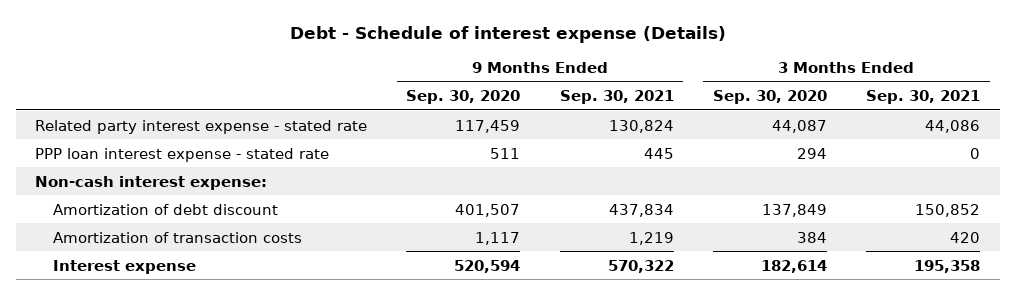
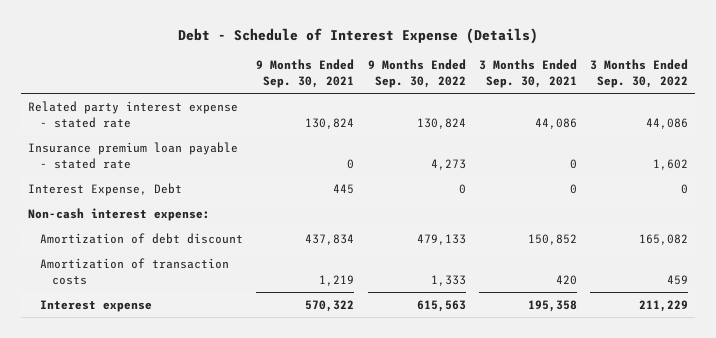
- Debt - Schedule of interest expense (Details)
+ Debt - Schedule of Interest Expense (Details)
- | 9 Months Ended Sep. 30, 2020 | 9 Months Ended Sep. 30, 2021 | 3 Months Ended Sep. 30, 2020 | 3 Months Ended Sep. 30, 2021
+ | 9 Months Ended Sep. 30, 2021 | 9 Months Ended Sep. 30, 2022 | 3 Months Ended Sep. 30, 2021 | 3 Months Ended Sep. 30, 2022
- PPP loan interest expense - stated rate | 511 | 445 | 294 | 0
+ Insurance premium loan payable - stated rate | 0 | 4,273 | 0 | 1,602
+ Interest Expense, Debt | 445 | 0 | 0 | 0

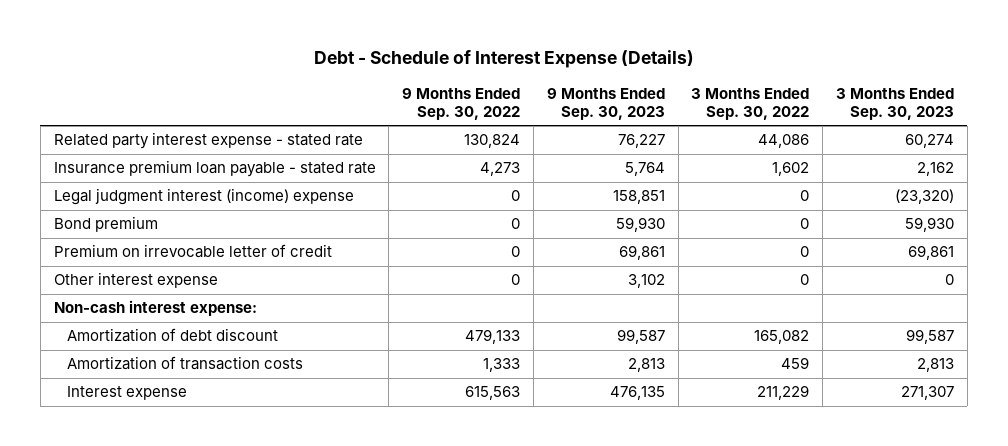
- | 9 Months Ended Sep. 30, 2021 | 9 Months Ended Sep. 30, 2022 | 3 Months Ended Sep. 30, 2021 | 3 Months Ended Sep. 30, 2022
+ | 9 Months Ended Sep. 30, 2022 | 9 Months Ended Sep. 30, 2023 | 3 Months Ended Sep. 30, 2022 | 3 Months Ended Sep. 30, 2023
- Interest Expense, Debt | 445 | 0 | 0 | 0
+ Legal judgment interest (income) expense | 0 | 158,851 | 0 | (23,320)
+ Bond premium | 0 | 59,930 | 0 | 59,930
+ Premium on irrevocable letter of credit | 0 | 69,861 | 0 | 69,861
+ Other interest expense | 0 | 3,102 | 0 | 0

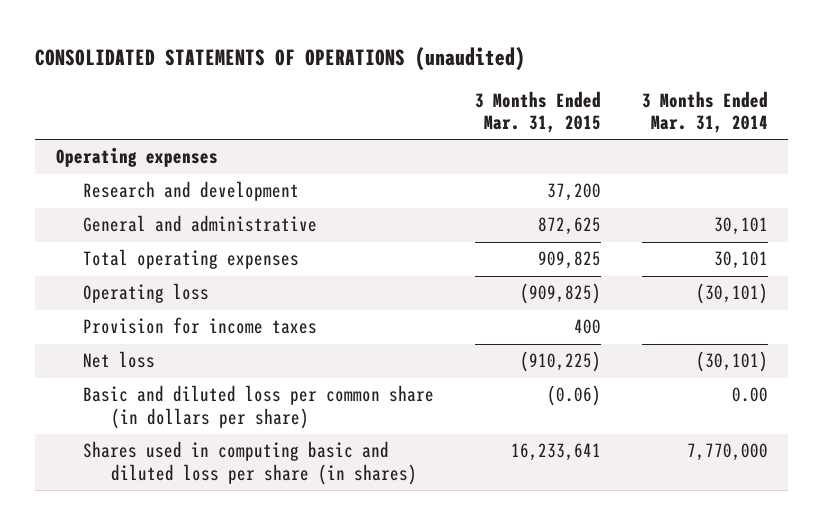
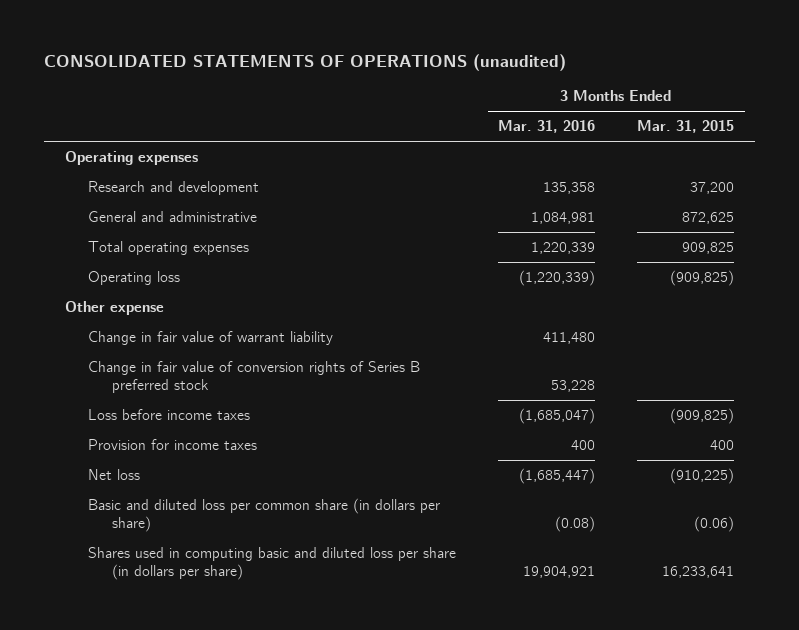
- | 3 Months Ended Mar. 31, 2015 | 3 Months Ended Mar. 31, 2014
+ | 3 Months Ended Mar. 31, 2016 | 3 Months Ended Mar. 31, 2015
+ Other expense
+ Change in fair value of warrant liability | 411,480 |
+ Change in fair value of conversion rights of Series B preferred stock | 53,228 |
+ Loss before income taxes | (1,685,047) | (909,825)
- Shares used in computing basic and diluted loss per share (in shares) | 16,233,641 | 7,770,000
+ Shares used in computing basic and diluted loss per share (in dollars per share) | 19,904,921 | 16,233,641

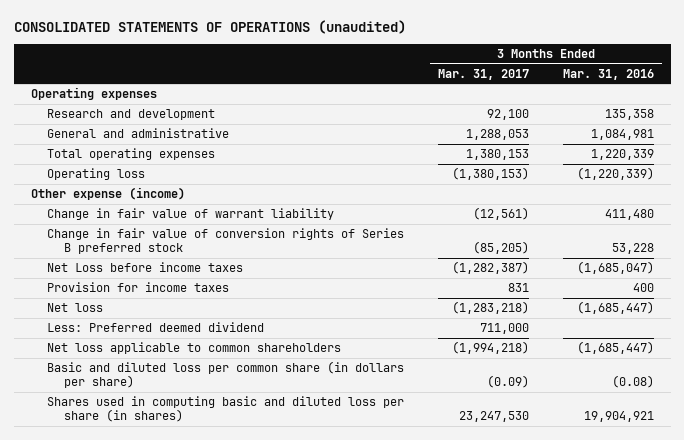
- | 3 Months Ended Mar. 31, 2016 | 3 Months Ended Mar. 31, 2015
+ | 3 Months Ended Mar. 31, 2017 | 3 Months Ended Mar. 31, 2016
- Other expense
+ Other expense (income)
- Loss before income taxes | (1,685,047) | (909,825)
+ Net Loss before income taxes | (1,282,387) | (1,685,047)
+ Less: Preferred deemed dividend | 711,000 |
+ Net loss applicable to common shareholders | (1,994,218) | (1,685,447)
- Shares used in computing basic and diluted loss per share (in dollars per share) | 19,904,921 | 16,233,641
+ Shares used in computing basic and diluted loss per share (in shares) | 23,247,530 | 19,904,921

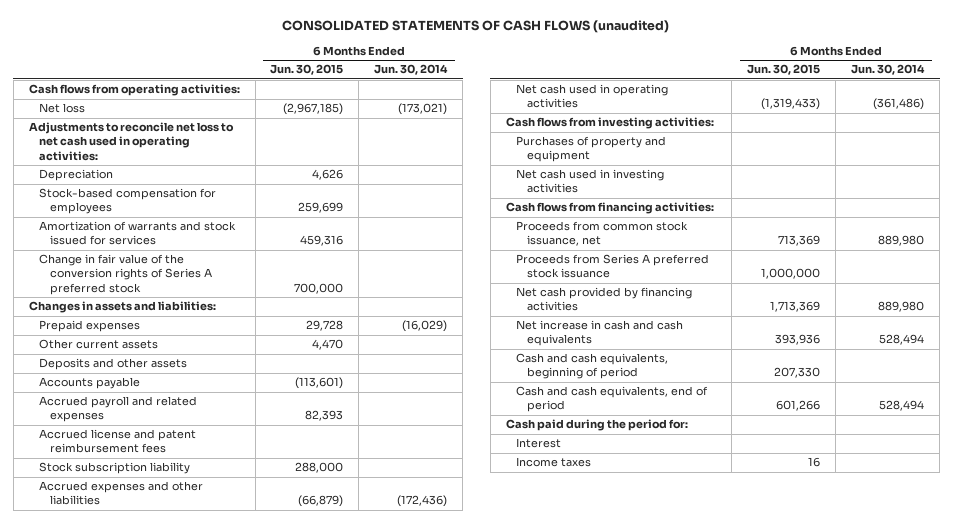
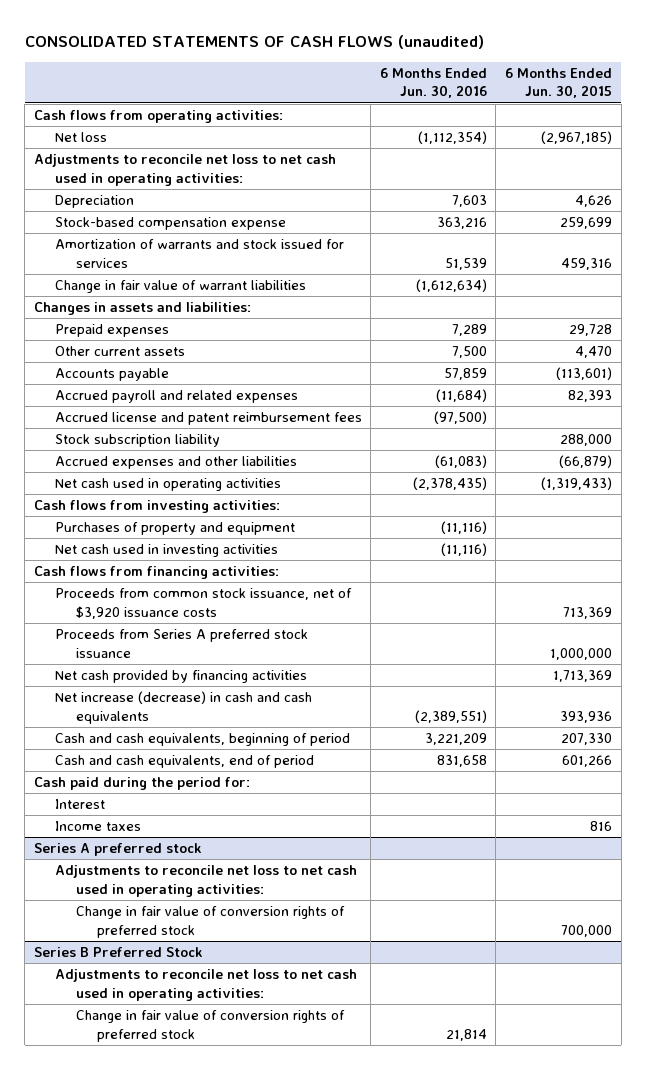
- | 6 Months Ended Jun. 30, 2015 | 6 Months Ended Jun. 30, 2014
+ | 6 Months Ended Jun. 30, 2016 | 6 Months Ended Jun. 30, 2015
- Stock-based compensation for employees | 259,699 |
+ Stock-based compensation expense | 363,216 | 259,699
- Change in fair value of the conversion rights of Series A preferred stock | 700,000 |
+ Change in fair value of warrant liabilities | (1,612,634) |
- Deposits and other assets
- Proceeds from common stock issuance, net | 713,369 | 889,980
+ Proceeds from common stock issuance, net of $3,920 issuance costs | | 713,369
- Net increase in cash and cash equivalents | 393,936 | 528,494
+ Net increase (decrease) in cash and cash equivalents | (2,389,551) | 393,936
- Income taxes | 16 |
+ Income taxes | | 816
+ Series A preferred stock
+ Adjustments to reconcile net loss to net cash used in operating activities:
+ Change in fair value of conversion rights of preferred stock | | 700,000
+ Series B Preferred Stock
+ Adjustments to reconcile net loss to net cash used in operating activities:
+ Change in fair value of conversion rights of preferred stock | 21,814 |

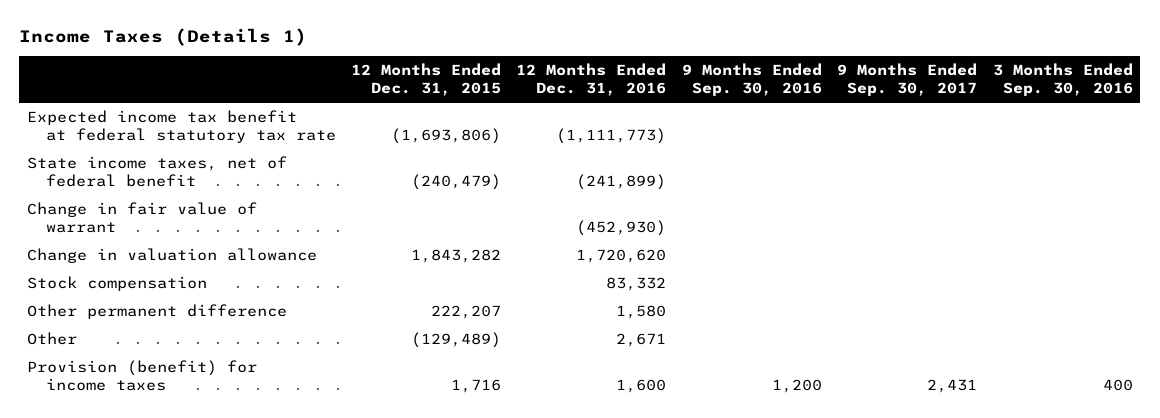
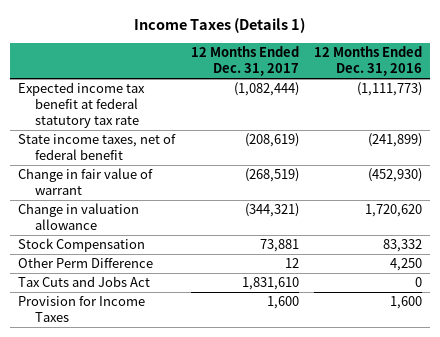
- | 12 Months Ended Dec. 31, 2015 | 12 Months Ended Dec. 31, 2016 | 9 Months Ended Sep. 30, 2016 | 9 Months Ended Sep. 30, 2017 | 3 Months Ended Sep. 30, 2016
+ | 12 Months Ended Dec. 31, 2017 | 12 Months Ended Dec. 31, 2016
- Stock compensation | | 83,332 | | |
- Other permanent difference | 222,207 | 1,580 | | |
- Other | (129,489) | 2,671 | | |
- Provision (benefit) for income taxes | 1,716 | 1,600 | 1,200 | 2,431 | 400
+ Stock Compensation | 73,881 | 83,332
+ Other Perm Difference | 12 | 4,250
+ Tax Cuts and Jobs Act | 1,831,610 | 0
+ Provision for Income Taxes | 1,600 | 1,600

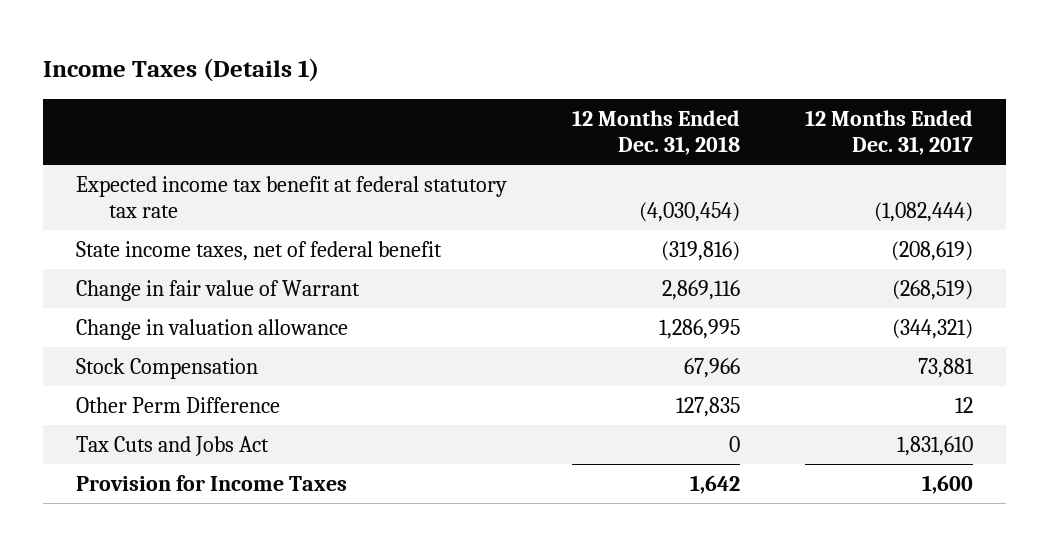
- | 12 Months Ended Dec. 31, 2017 | 12 Months Ended Dec. 31, 2016
+ | 12 Months Ended Dec. 31, 2018 | 12 Months Ended Dec. 31, 2017
- Change in fair value of warrant | (268,519) | (452,930)
+ Change in fair value of Warrant | 2,869,116 | (268,519)

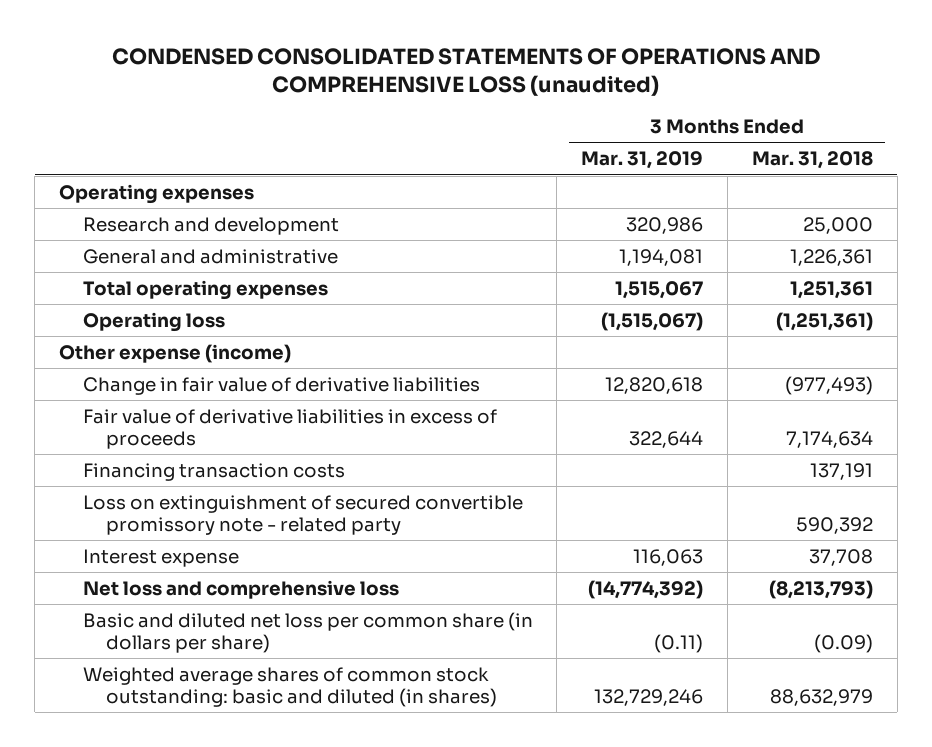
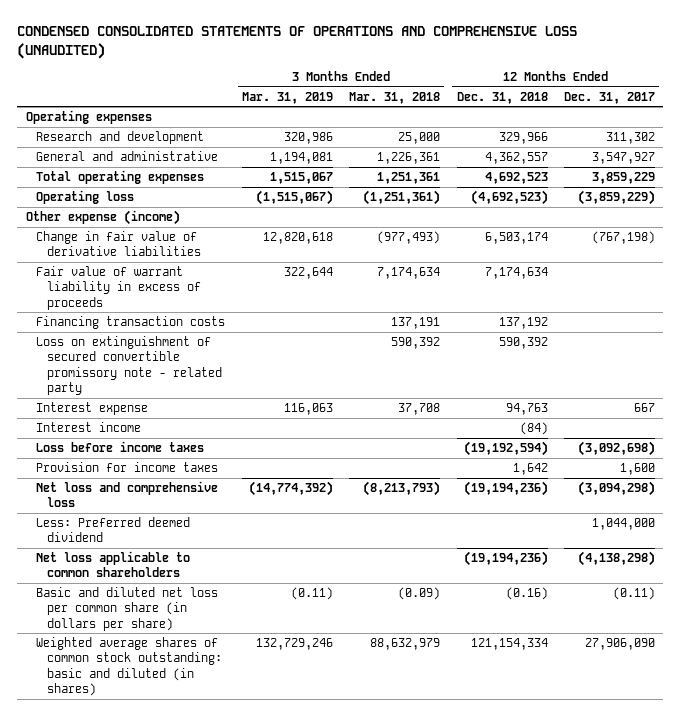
- CONDENSED CONSOLIDATED STATEMENTS OF OPERATIONS AND COMPREHENSIVE LOSS (unaudited)
+ CONDENSED CONSOLIDATED STATEMENTS OF OPERATIONS AND COMPREHENSIVE LOSS (UNAUDITED)
- | 3 Months Ended Mar. 31, 2019 | 3 Months Ended Mar. 31, 2018
+ | 3 Months Ended Mar. 31, 2019 | 3 Months Ended Mar. 31, 2018 | 12 Months Ended Dec. 31, 2018 | 12 Months Ended Dec. 31, 2017
- Fair value of derivative liabilities in excess of proceeds | 322,644 | 7,174,634
+ Fair value of warrant liability in excess of proceeds | 322,644 | 7,174,634 | 7,174,634 |
+ Interest income | | | (84) |
+ Loss before income taxes | | | (19,192,594) | (3,092,698)
+ Provision for income taxes | | | 1,642 | 1,600
+ Less: Preferred deemed dividend | | | | 1,044,000
+ Net loss applicable to common shareholders | | | (19,194,236) | (4,138,298)

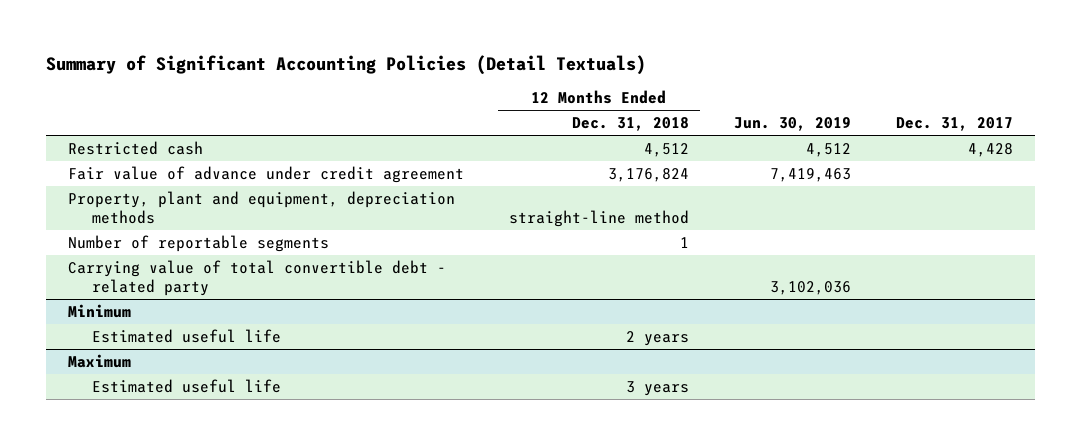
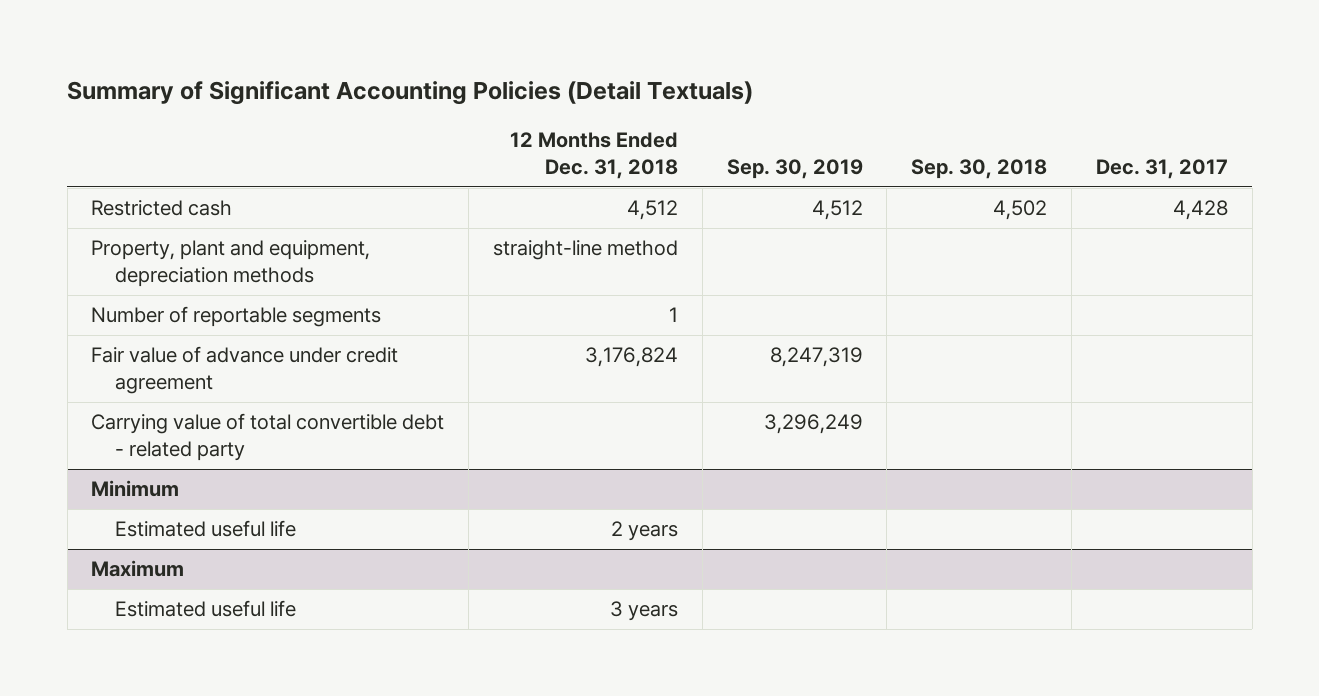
- | 12 Months Ended Dec. 31, 2018 | Jun. 30, 2019 | Dec. 31, 2017
+ | 12 Months Ended Dec. 31, 2018 | Sep. 30, 2019 | Sep. 30, 2018 | Dec. 31, 2017
moved down: Fair value of advance under credit agreement | 3,176,824 | 8,247,319 | |

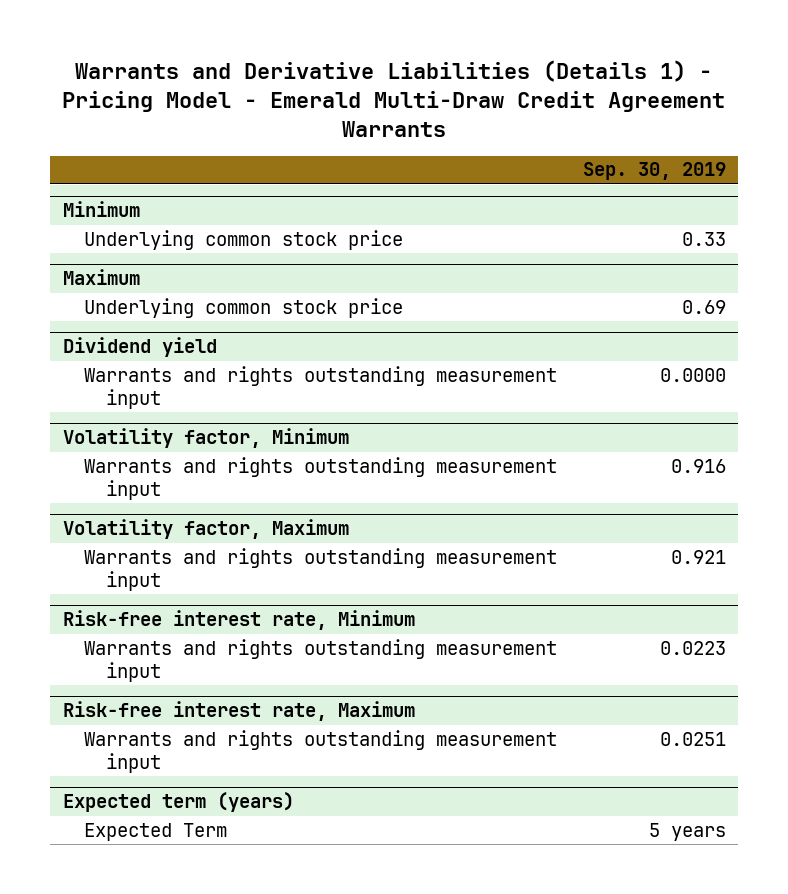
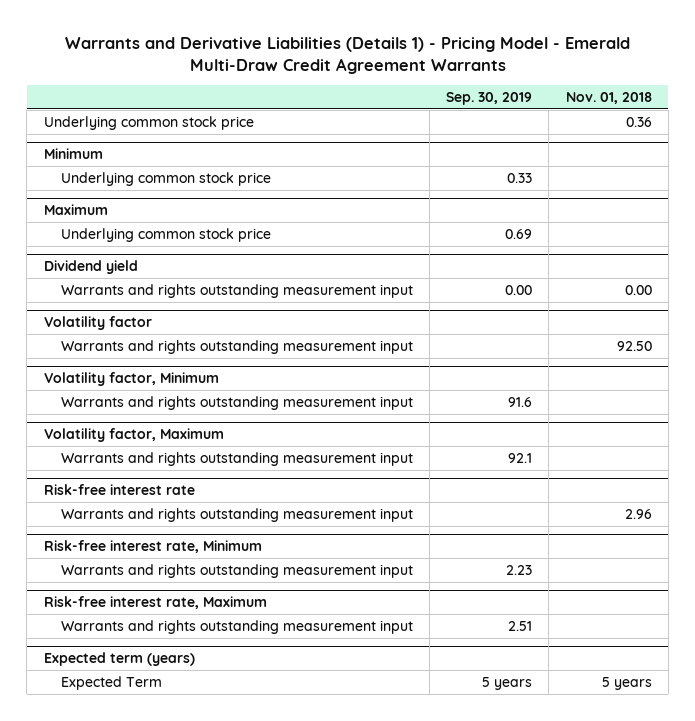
- | Sep. 30, 2019
+ | Sep. 30, 2019 | Nov. 01, 2018
+ Underlying common stock price | | 0.36
@ Dividend yield
- Warrants and rights outstanding measurement input | 0.0000
+ Warrants and rights outstanding measurement input | 0.00 | 0.00
+ Volatility factor
+ Warrants and rights outstanding measurement input | | 92.50
@ Volatility factor, Minimum
- Warrants and rights outstanding measurement input | 0.916
+ Warrants and rights outstanding measurement input | 91.6 |
@ Volatility factor, Maximum
- Warrants and rights outstanding measurement input | 0.921
+ Warrants and rights outstanding measurement input | 92.1 |
+ Risk-free interest rate
+ Warrants and rights outstanding measurement input | | 2.96
@ Risk-free interest rate, Minimum
- Warrants and rights outstanding measurement input | 0.0223
+ Warrants and rights outstanding measurement input | 2.23 |
@ Risk-free interest rate, Maximum
- Warrants and rights outstanding measurement input | 0.0251
+ Warrants and rights outstanding measurement input | 2.51 |

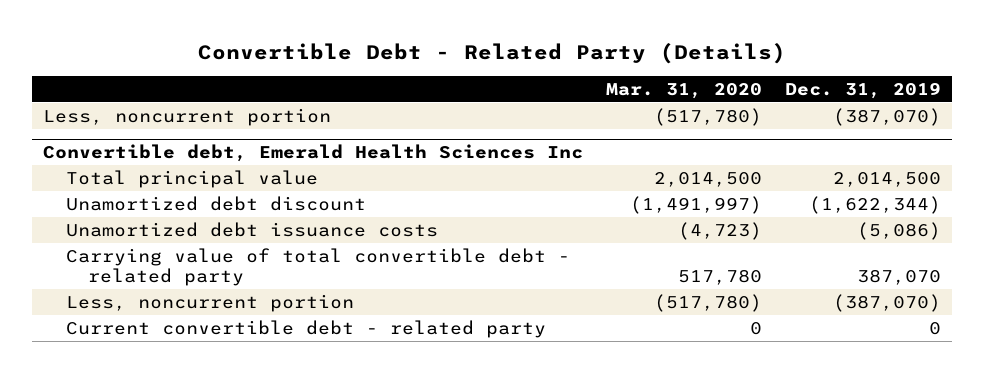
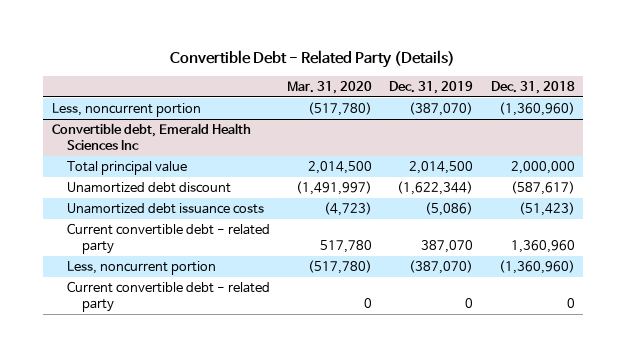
- | Mar. 31, 2020 | Dec. 31, 2019
+ | Mar. 31, 2020 | Dec. 31, 2019 | Dec. 31, 2018
@ Convertible debt, Emerald Health Sciences Inc
- Carrying value of total convertible debt - related party | 517,780 | 387,070
+ Current convertible debt - related party | 517,780 | 387,070 | 1,360,960

